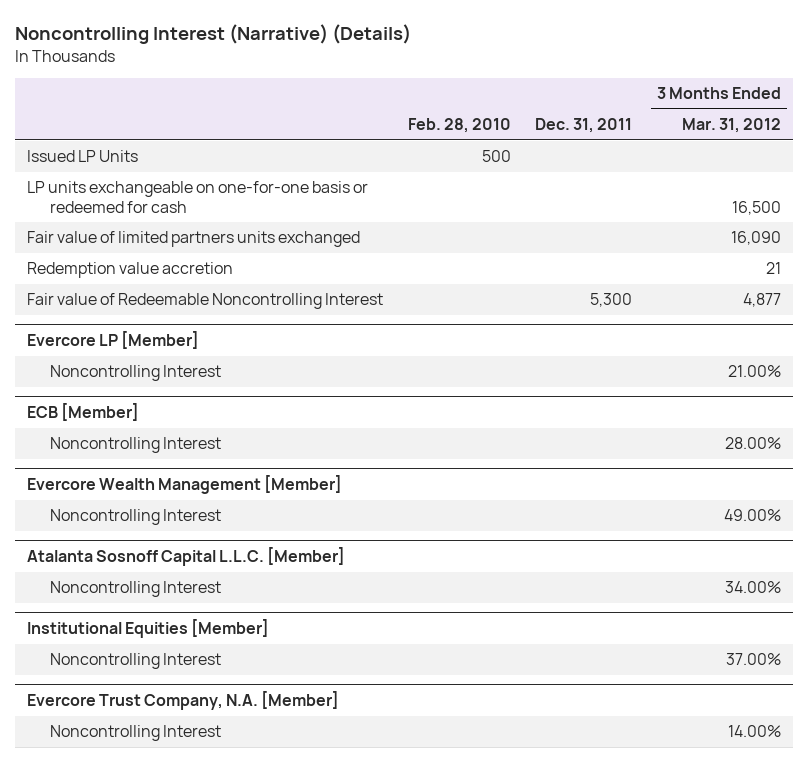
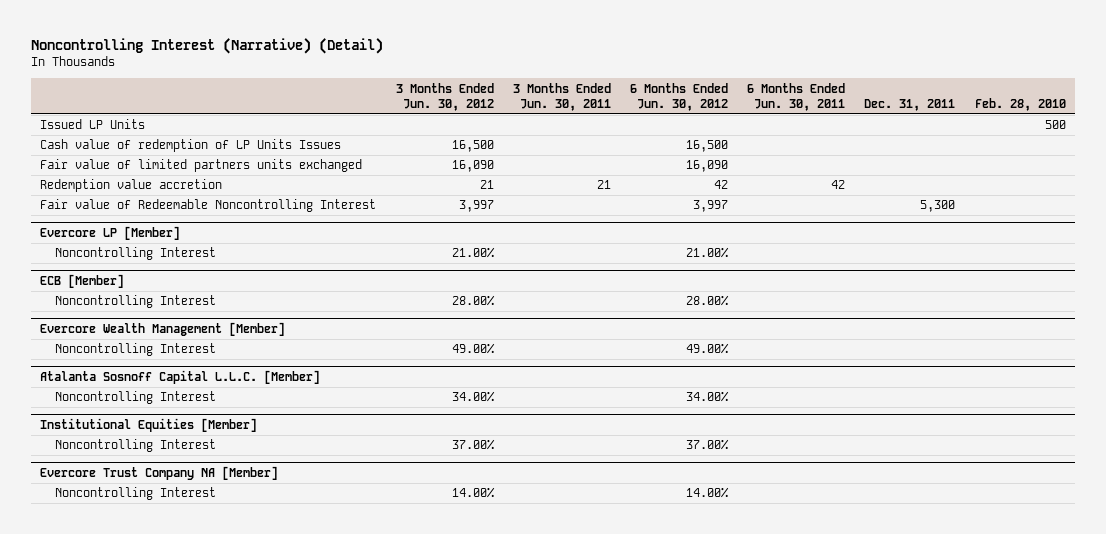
- Noncontrolling Interest (Narrative) (Details)
+ Noncontrolling Interest (Narrative) (Detail)
- | Feb. 28, 2010 | Dec. 31, 2011 | 3 Months Ended Mar. 31, 2012
+ | 3 Months Ended Jun. 30, 2012 | 3 Months Ended Jun. 30, 2011 | 6 Months Ended Jun. 30, 2012 | 6 Months Ended Jun. 30, 2011 | Dec. 31, 2011 | Feb. 28, 2010
- LP units exchangeable on one-for-one basis or redeemed for cash | | | 16,500
+ Cash value of redemption of LP Units Issues | 16,500 | | 16,500 | | |
- Evercore Trust Company, N.A. [Member]
+ Evercore Trust Company NA [Member]

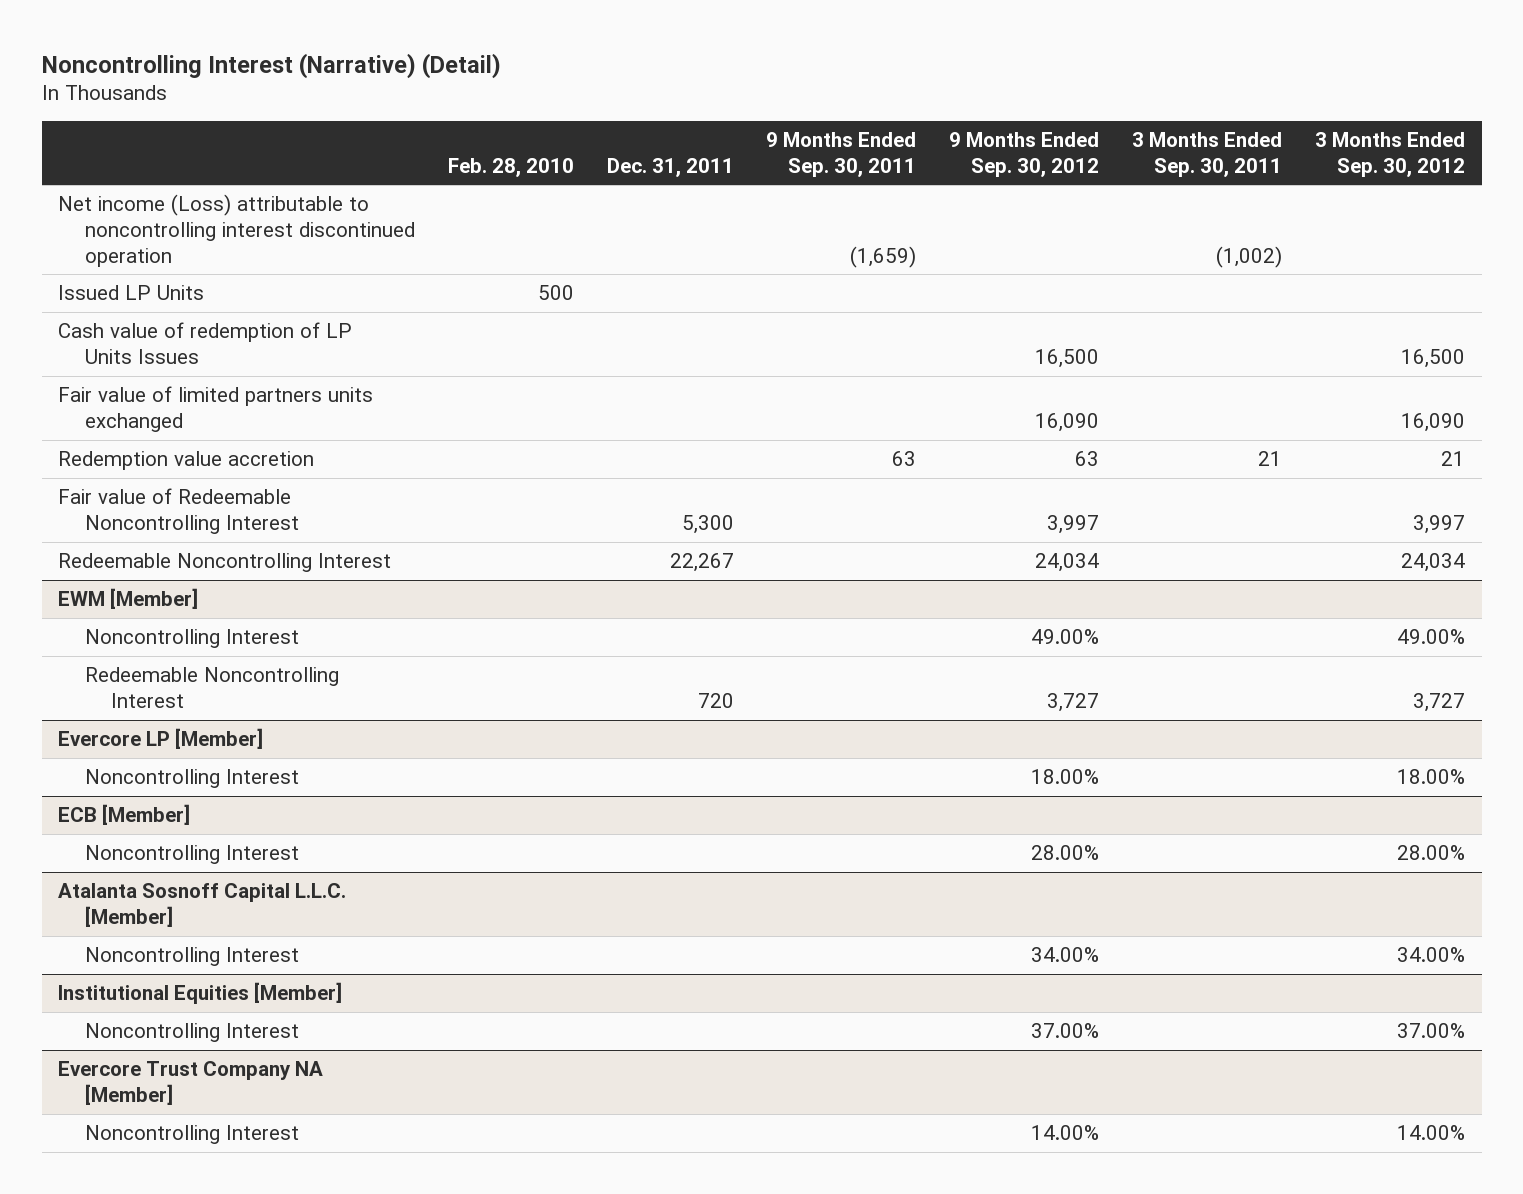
- | 3 Months Ended Jun. 30, 2012 | 3 Months Ended Jun. 30, 2011 | 6 Months Ended Jun. 30, 2012 | 6 Months Ended Jun. 30, 2011 | Dec. 31, 2011 | Feb. 28, 2010
+ | Feb. 28, 2010 | Dec. 31, 2011 | 9 Months Ended Sep. 30, 2011 | 9 Months Ended Sep. 30, 2012 | 3 Months Ended Sep. 30, 2011 | 3 Months Ended Sep. 30, 2012
+ Net income (Loss) attributable to noncontrolling interest discontinued operation | | | (1,659) | | (1,002) |
+ Redeemable Noncontrolling Interest | | 22,267 | | 24,034 | | 24,034
+ EWM [Member]
+ Noncontrolling Interest | | | | 49.00% | | 49.00%
+ Redeemable Noncontrolling Interest | | 720 | | 3,727 | | 3,727
- Evercore Wealth Management [Member]
- Noncontrolling Interest | 49.00% | | 49.00% | | |

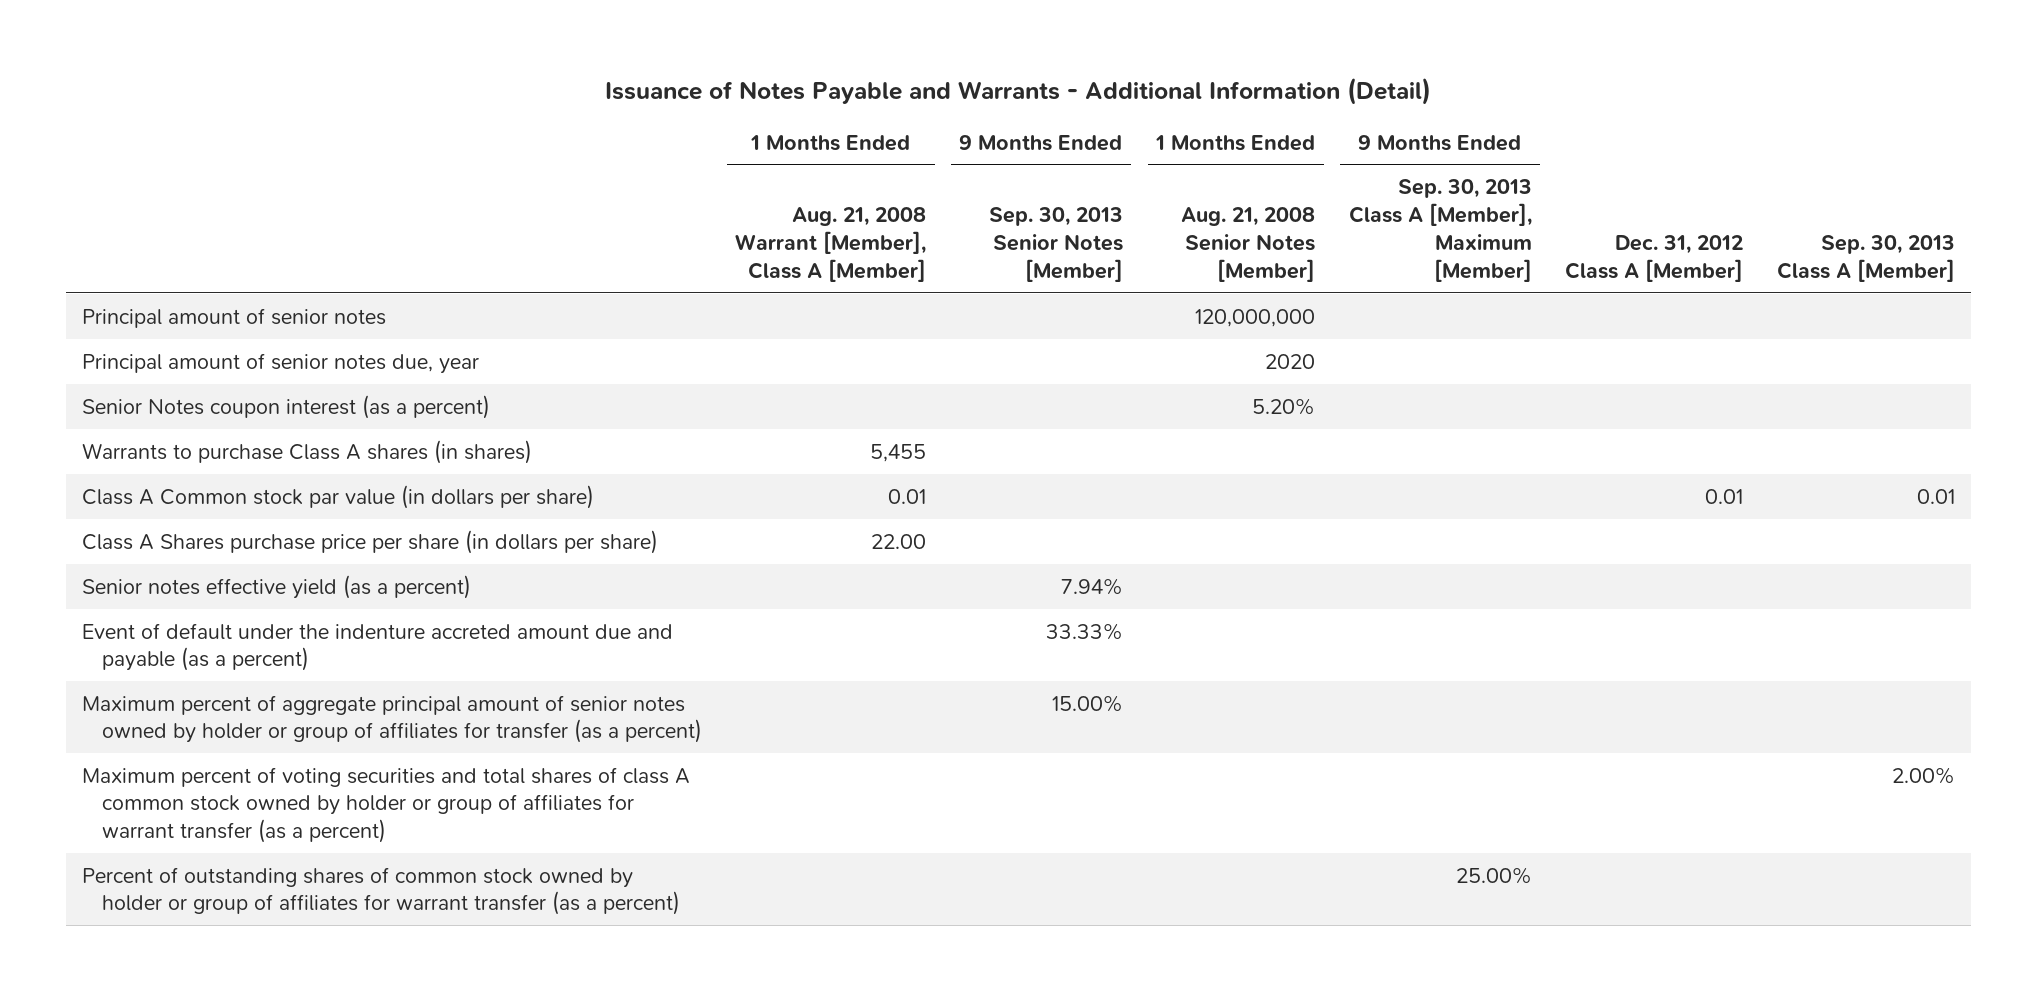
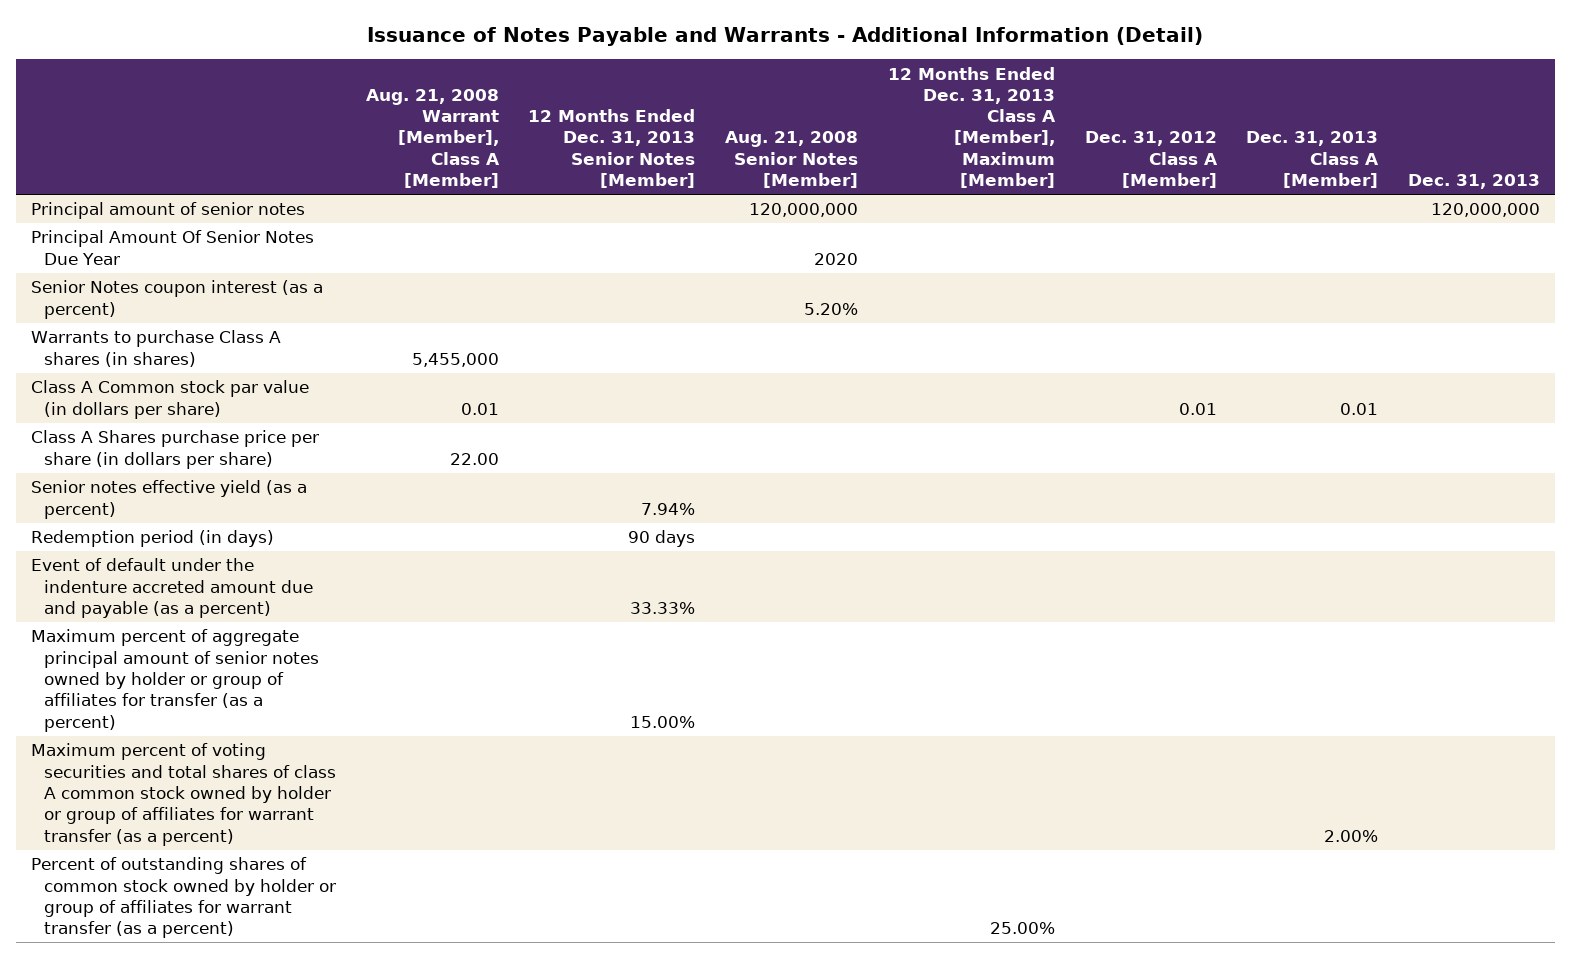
- | 1 Months Ended Aug. 21, 2008 Warrant [Member], Class A [Member] | 9 Months Ended Sep. 30, 2013 Senior Notes [Member] | 1 Months Ended Aug. 21, 2008 Senior Notes [Member] | 9 Months Ended Sep. 30, 2013 Class A [Member], Maximum [Member] | Dec. 31, 2012 Class A [Member] | Sep. 30, 2013 Class A [Member]
+ | Aug. 21, 2008 Warrant [Member], Class A [Member] | 12 Months Ended Dec. 31, 2013 Senior Notes [Member] | Aug. 21, 2008 Senior Notes [Member] | 12 Months Ended Dec. 31, 2013 Class A [Member], Maximum [Member] | Dec. 31, 2012 Class A [Member] | Dec. 31, 2013 Class A [Member] | Dec. 31, 2013
- Principal amount of senior notes due, year | | | 2020 | | |
+ Principal Amount Of Senior Notes Due Year | | | 2020 | | | |
+ Redemption period (in days) | | 90 days | | | | |

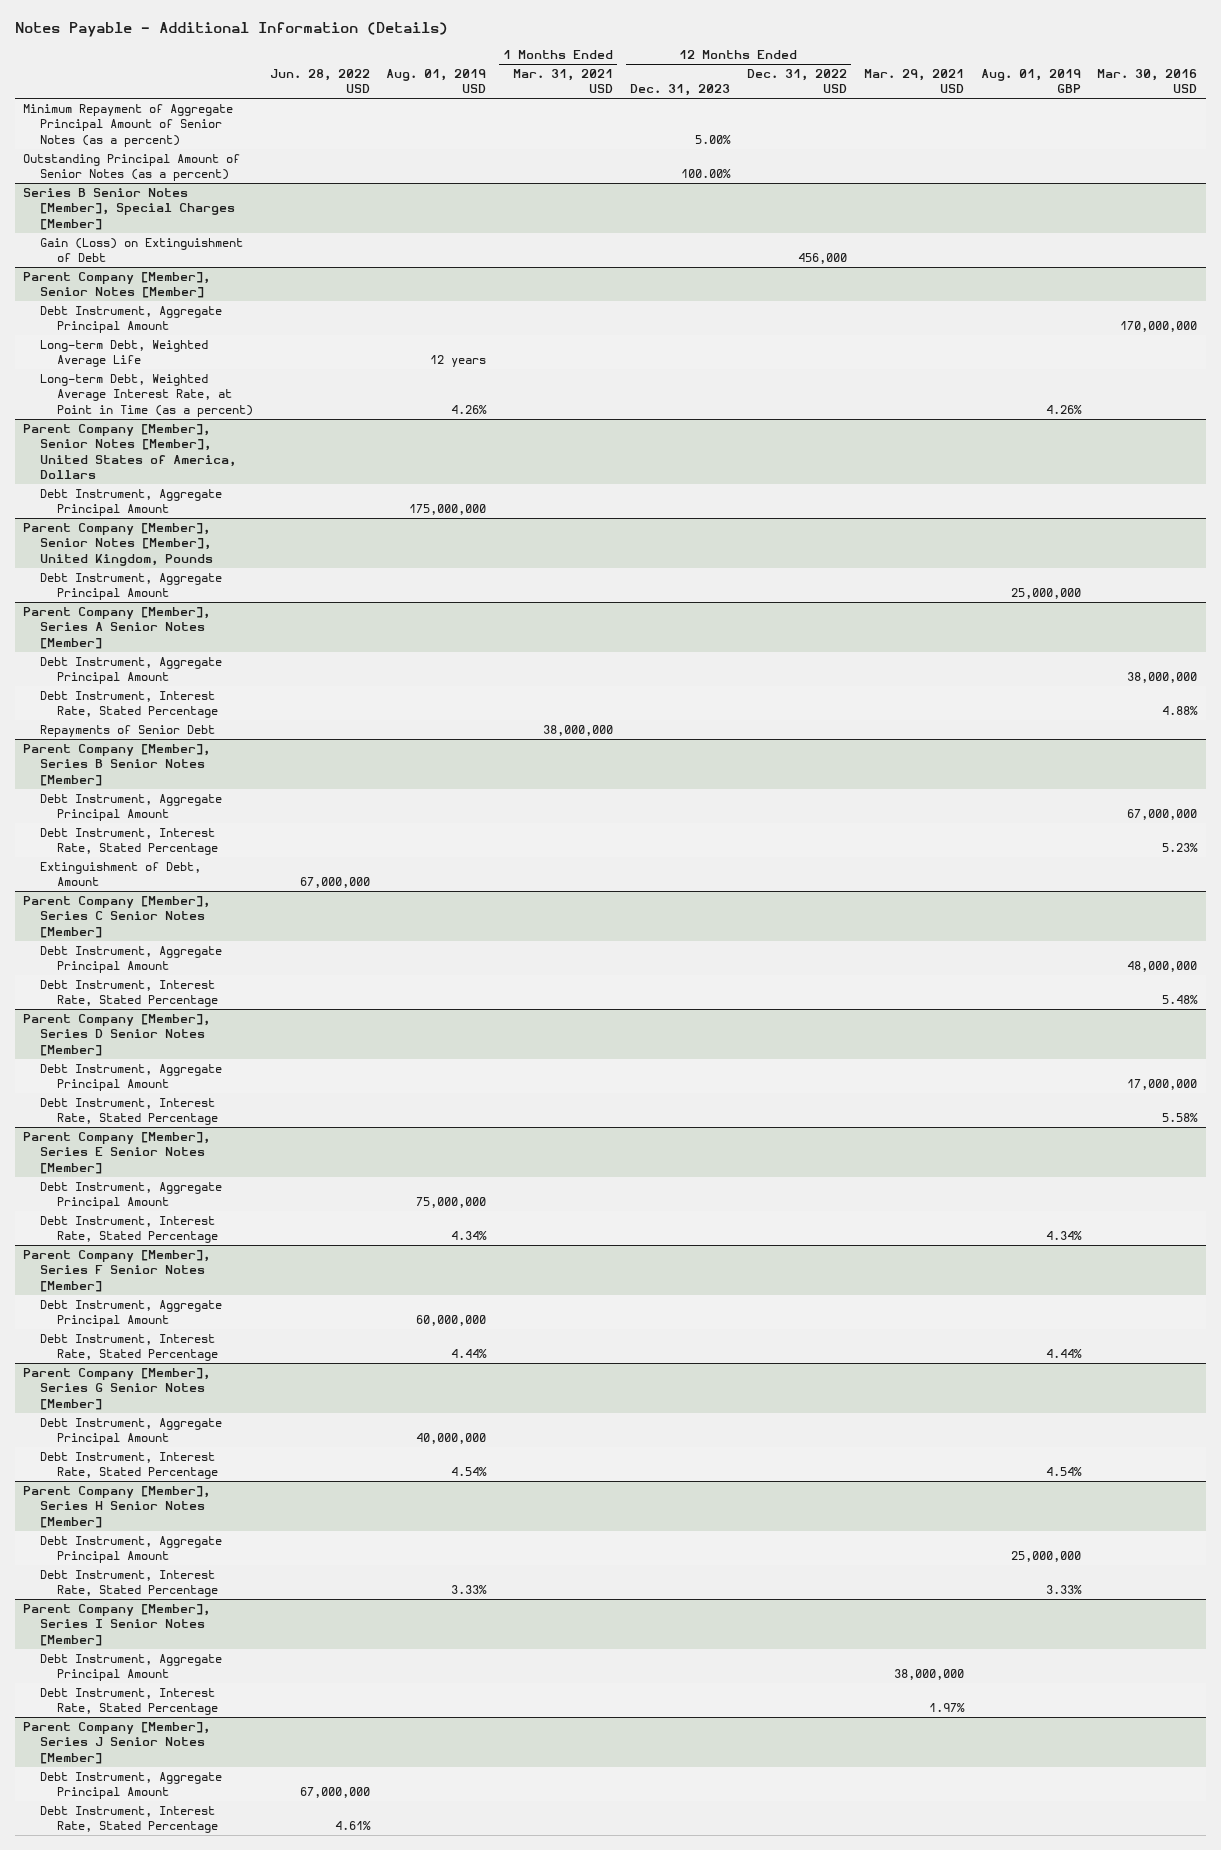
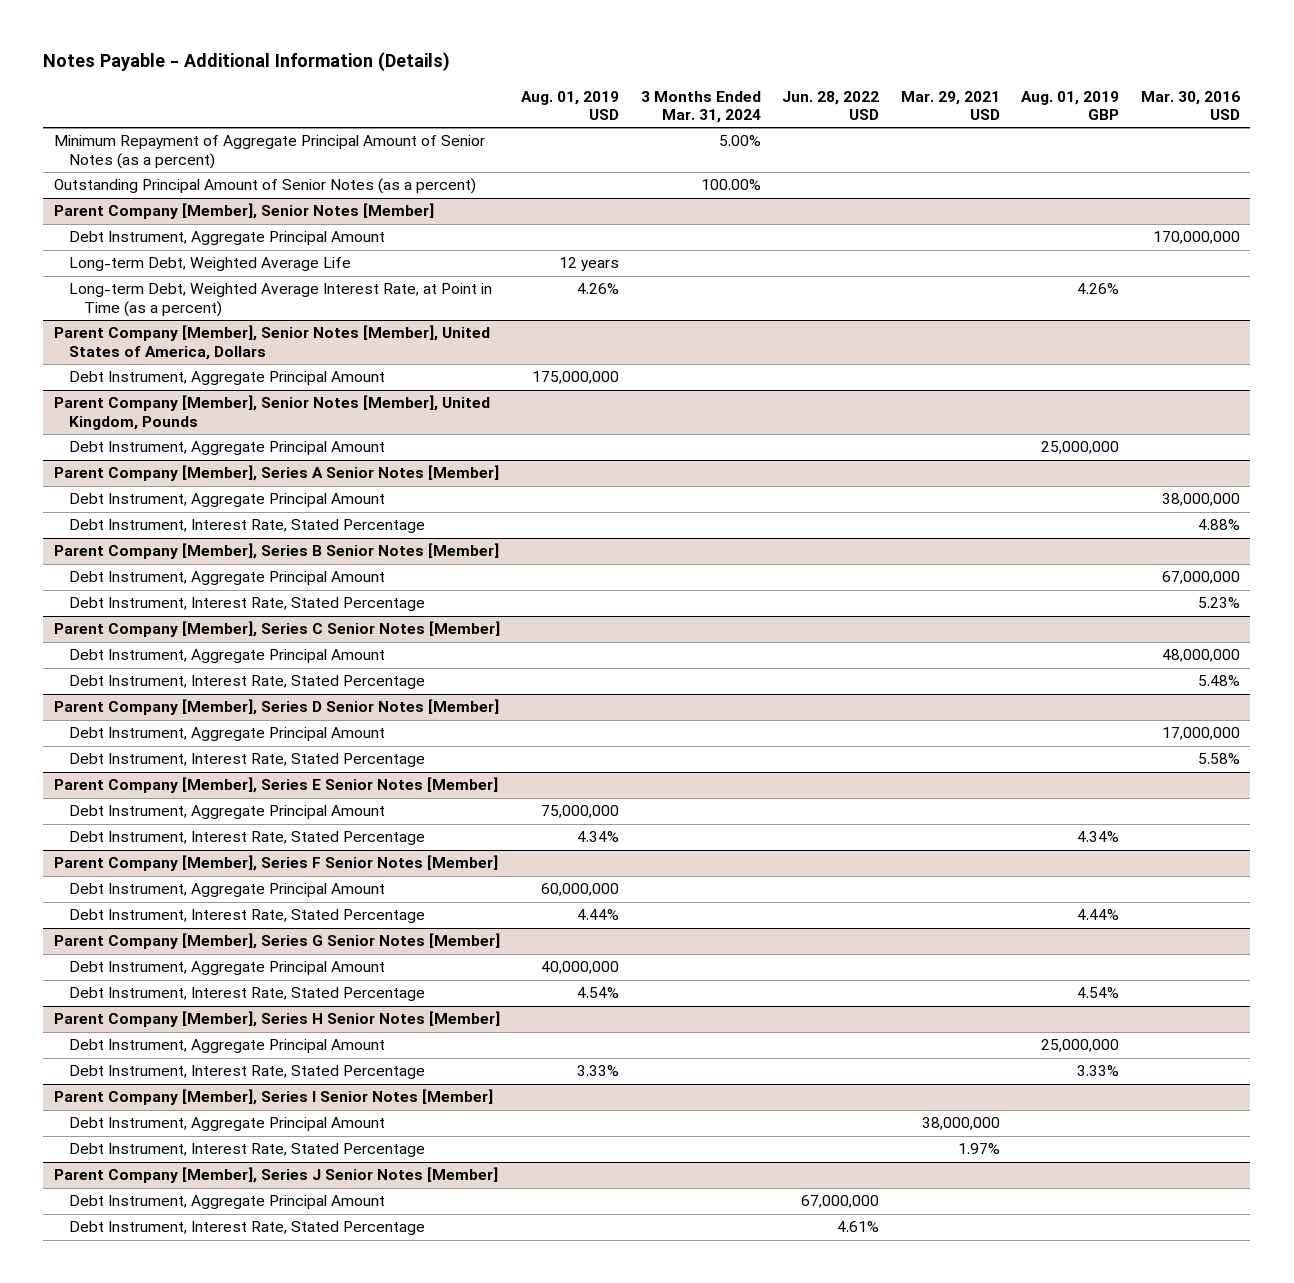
- | Jun. 28, 2022 USD | Aug. 01, 2019 USD | 1 Months Ended Mar. 31, 2021 USD | 12 Months Ended Dec. 31, 2023 | 12 Months Ended Dec. 31, 2022 USD | Mar. 29, 2021 USD | Aug. 01, 2019 GBP | Mar. 30, 2016 USD
+ | Aug. 01, 2019 USD | 3 Months Ended Mar. 31, 2024 | Jun. 28, 2022 USD | Mar. 29, 2021 USD | Aug. 01, 2019 GBP | Mar. 30, 2016 USD
- Series B Senior Notes [Member], Special Charges [Member]
- Gain (Loss) on Extinguishment of Debt | | | | | 456,000 | | |
@ Parent Company [Member], Series A Senior Notes [Member]
- Repayments of Senior Debt | | | 38,000,000 | | | | |
@ Parent Company [Member], Series B Senior Notes [Member]
- Extinguishment of Debt, Amount | 67,000,000 | | | | | | |

